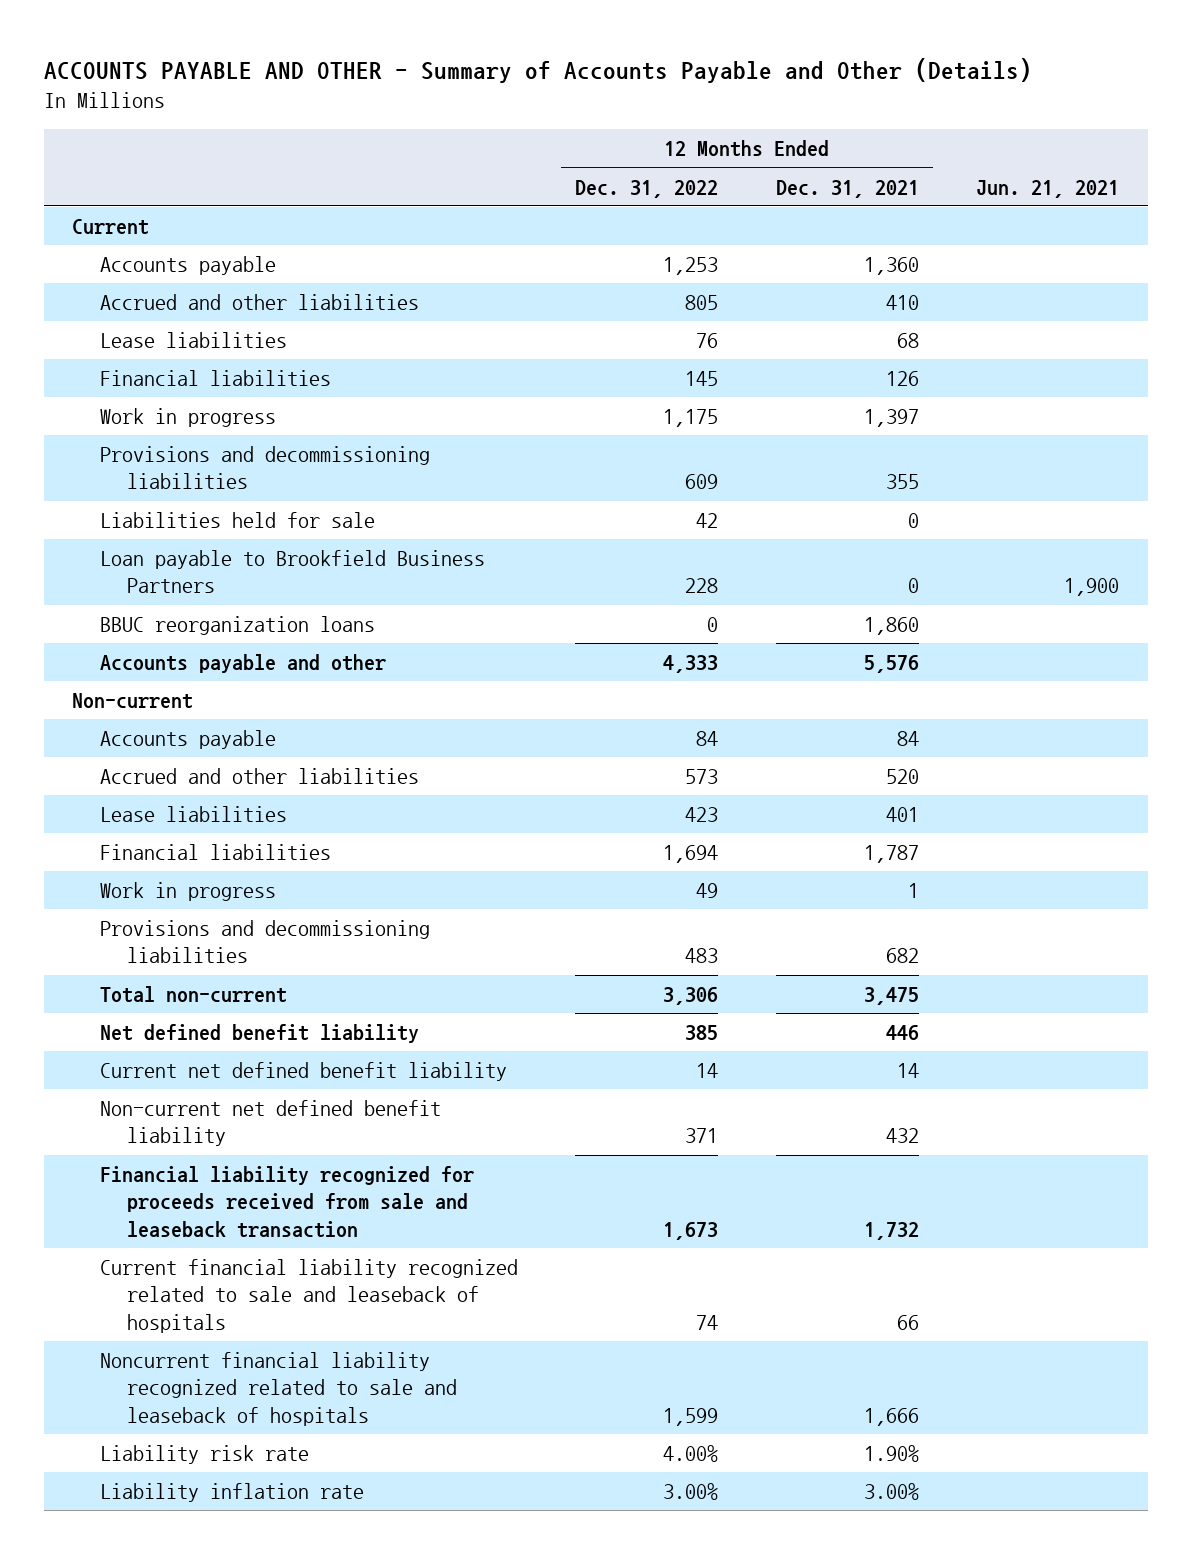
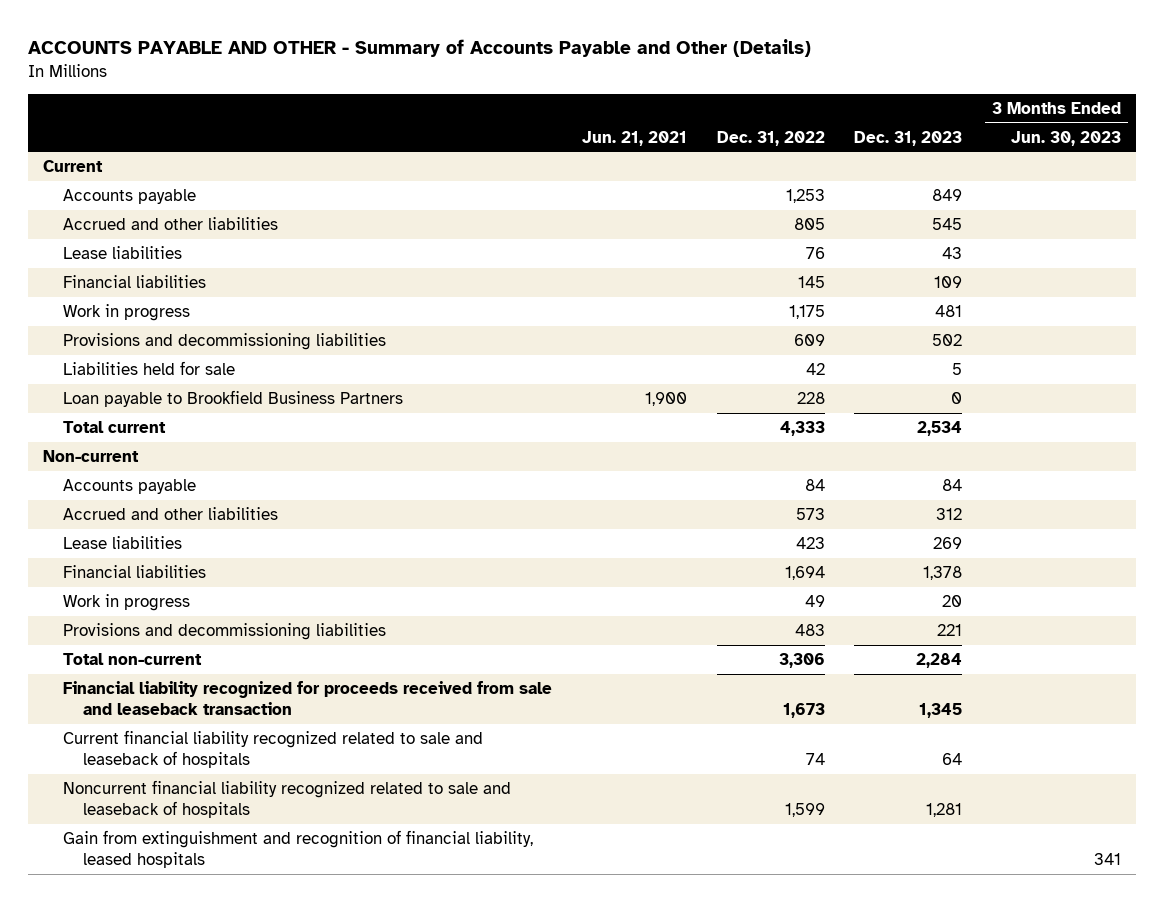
- | 12 Months Ended Dec. 31, 2022 | 12 Months Ended Dec. 31, 2021 | Jun. 21, 2021
+ | Jun. 21, 2021 | Dec. 31, 2022 | Dec. 31, 2023 | 3 Months Ended Jun. 30, 2023
- BBUC reorganization loans | 0 | 1,860 |
- Accounts payable and other | 4,333 | 5,576 |
+ Total current | | 4,333 | 2,534 |
- Net defined benefit liability | 385 | 446 |
- Current net defined benefit liability | 14 | 14 |
- Non-current net defined benefit liability | 371 | 432 |
- Liability risk rate | 4.00% | 1.90% |
- Liability inflation rate | 3.00% | 3.00% |
+ Gain from extinguishment and recognition of financial liability, leased hospitals | | | | 341

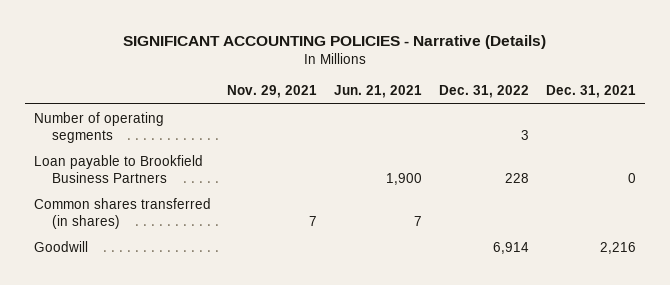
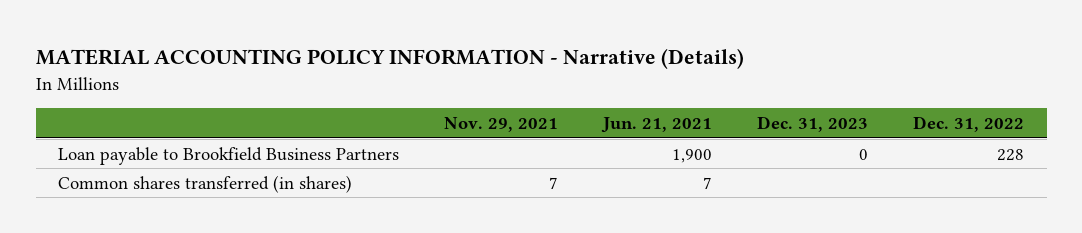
- SIGNIFICANT ACCOUNTING POLICIES - Narrative (Details)
+ MATERIAL ACCOUNTING POLICY INFORMATION - Narrative (Details)
- | Nov. 29, 2021 | Jun. 21, 2021 | Dec. 31, 2022 | Dec. 31, 2021
+ | Nov. 29, 2021 | Jun. 21, 2021 | Dec. 31, 2023 | Dec. 31, 2022
- Number of operating segments | | | 3 |
- Goodwill | | | 6,914 | 2,216

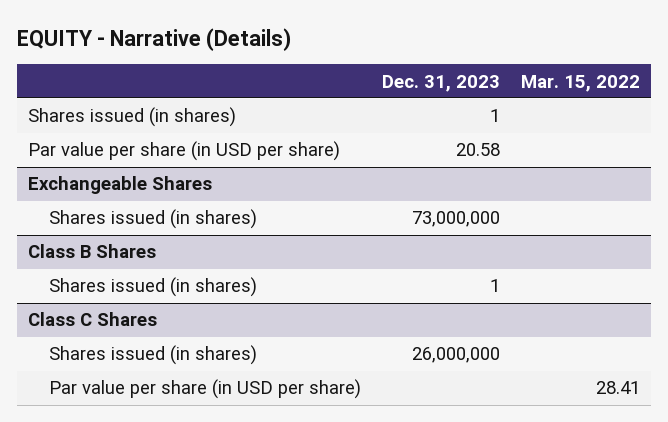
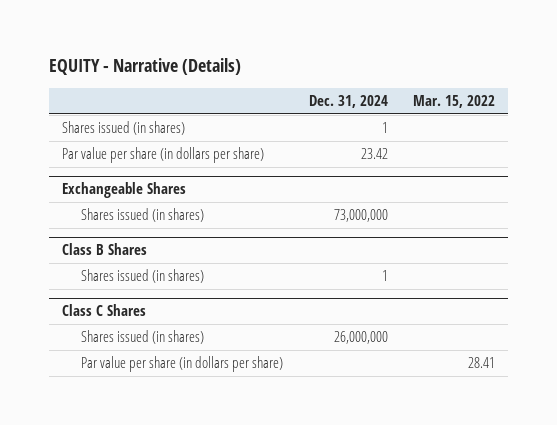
- | Dec. 31, 2023 | Mar. 15, 2022
+ | Dec. 31, 2024 | Mar. 15, 2022
- Par value per share (in USD per share) | 20.58 |
+ Par value per share (in dollars per share) | 23.42 |
@ Class C Shares
- Par value per share (in USD per share) | | 28.41
+ Par value per share (in dollars per share) | | 28.41

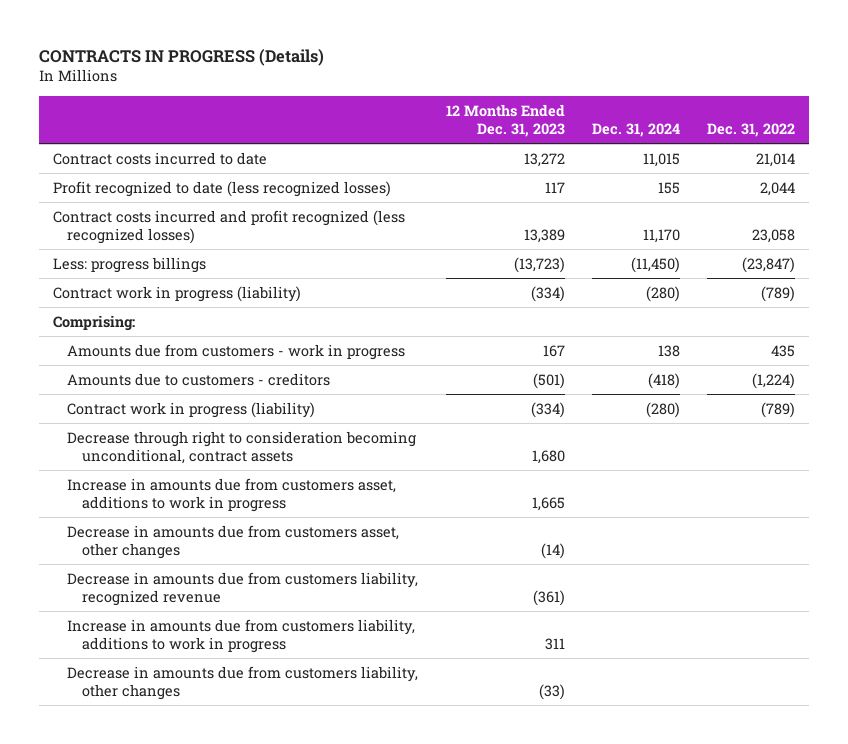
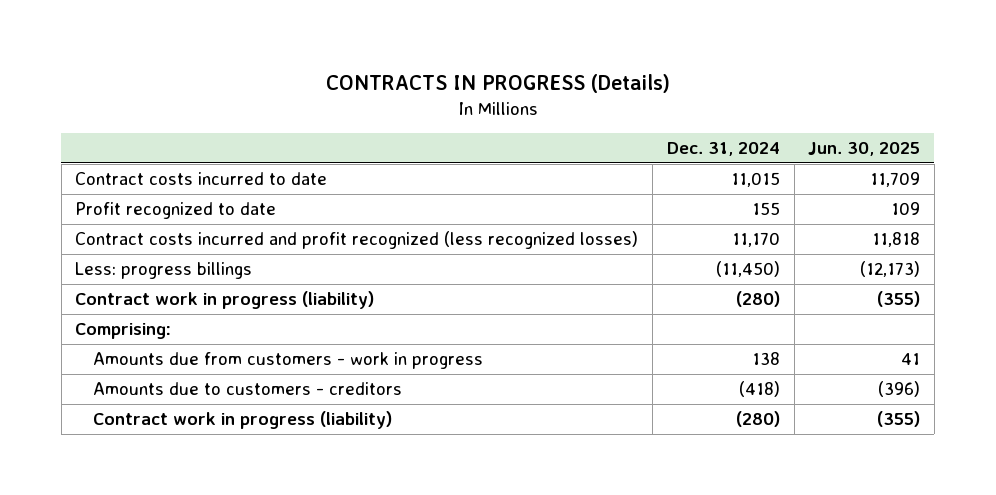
- | 12 Months Ended Dec. 31, 2023 | Dec. 31, 2024 | Dec. 31, 2022
+ | Dec. 31, 2024 | Jun. 30, 2025
- Profit recognized to date (less recognized losses) | 117 | 155 | 2,044
+ Profit recognized to date | 155 | 109
- Decrease through right to consideration becoming unconditional, contract assets | 1,680 | |
- Increase in amounts due from customers asset, additions to work in progress | 1,665 | |
- Decrease in amounts due from customers asset, other changes | (14) | |
- Decrease in amounts due from customers liability, recognized revenue | (361) | |
- Increase in amounts due from customers liability, additions to work in progress | 311 | |
- Decrease in amounts due from customers liability, other changes | (33) | |

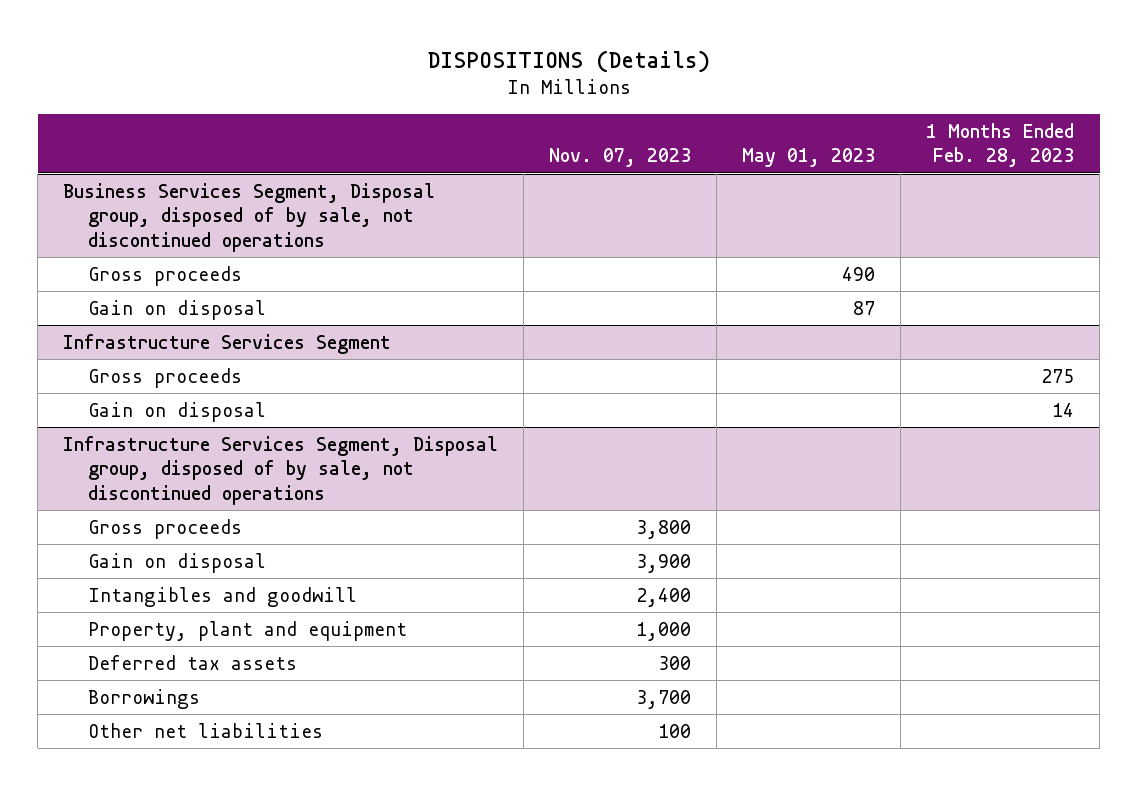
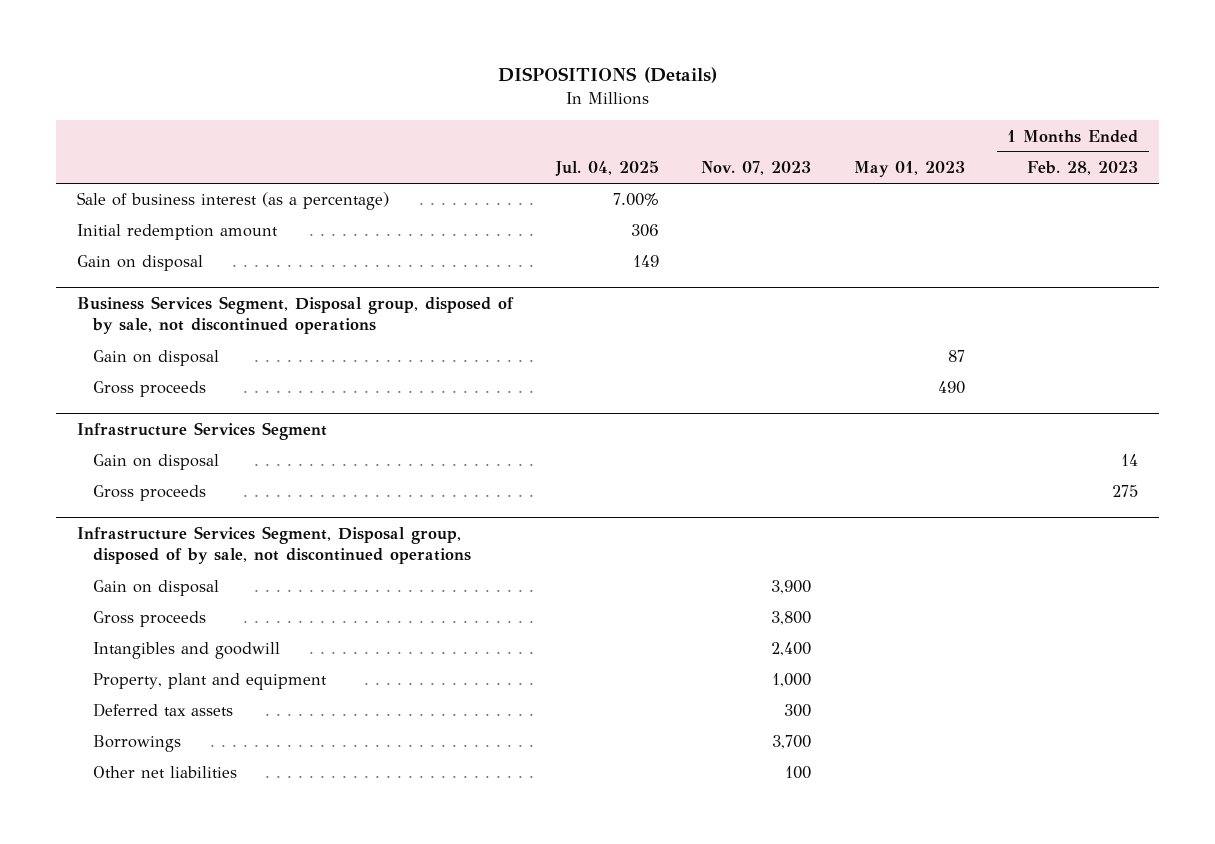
- | Nov. 07, 2023 | May 01, 2023 | 1 Months Ended Feb. 28, 2023
+ | Jul. 04, 2025 | Nov. 07, 2023 | May 01, 2023 | 1 Months Ended Feb. 28, 2023
+ Sale of business interest (as a percentage) | 7.00% | | |
+ Initial redemption amount | 306 | | |
+ Gain on disposal | 149 | | |
@ Business Services Segment, Disposal group, disposed of by sale, not discontinued operations
moved down: Gross proceeds | | | 490 |
@ Infrastructure Services Segment
moved down: Gross proceeds | | | | 275
@ Infrastructure Services Segment, Disposal group, disposed of by sale, not discontinued operations
moved down: Gross proceeds | | 3,800 | |

